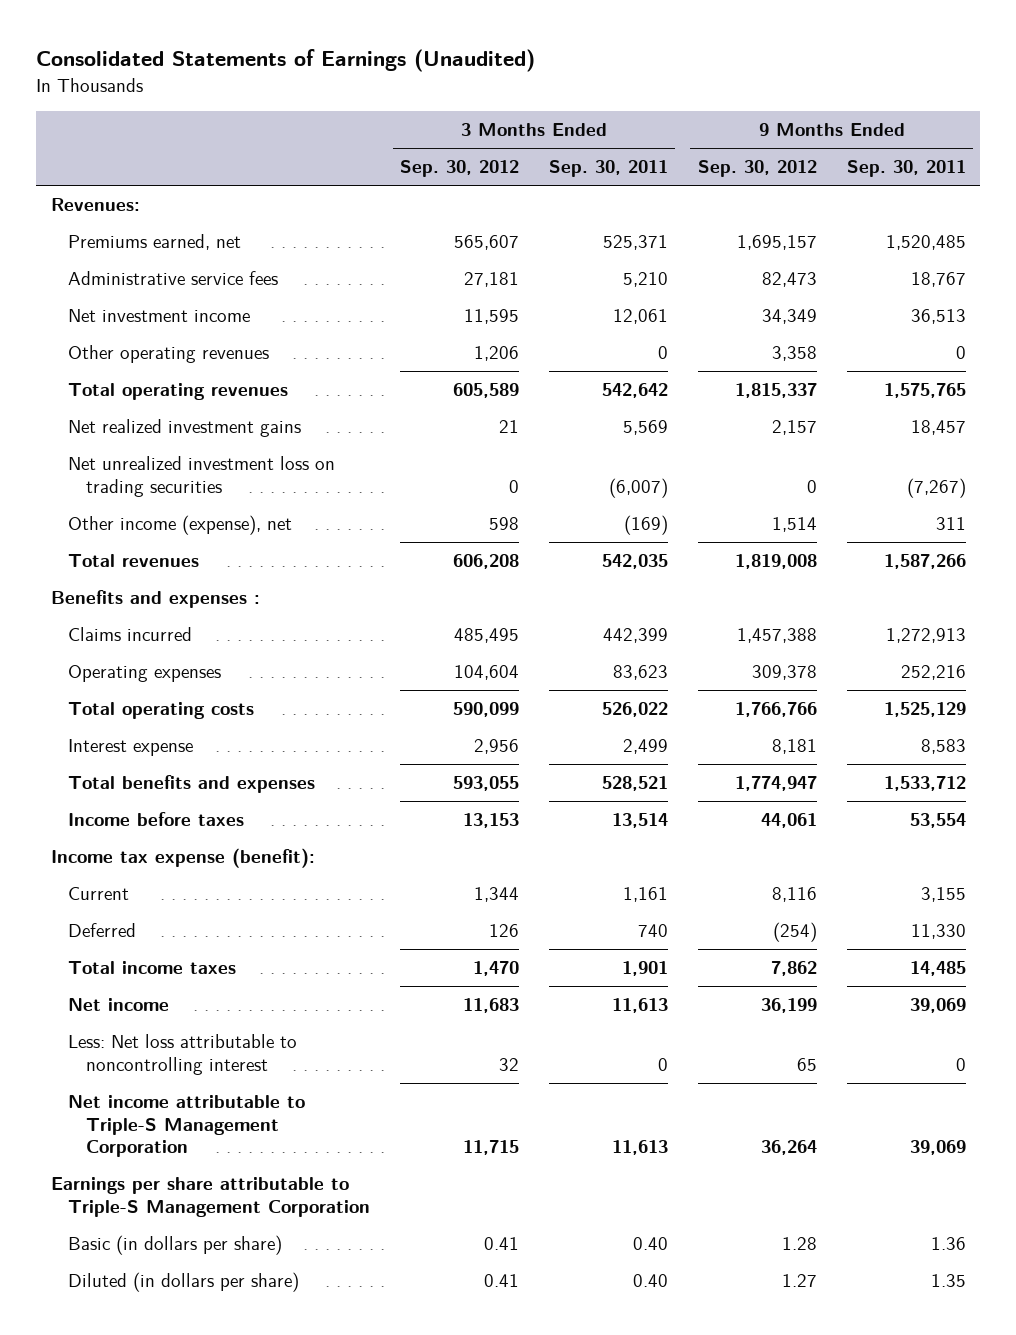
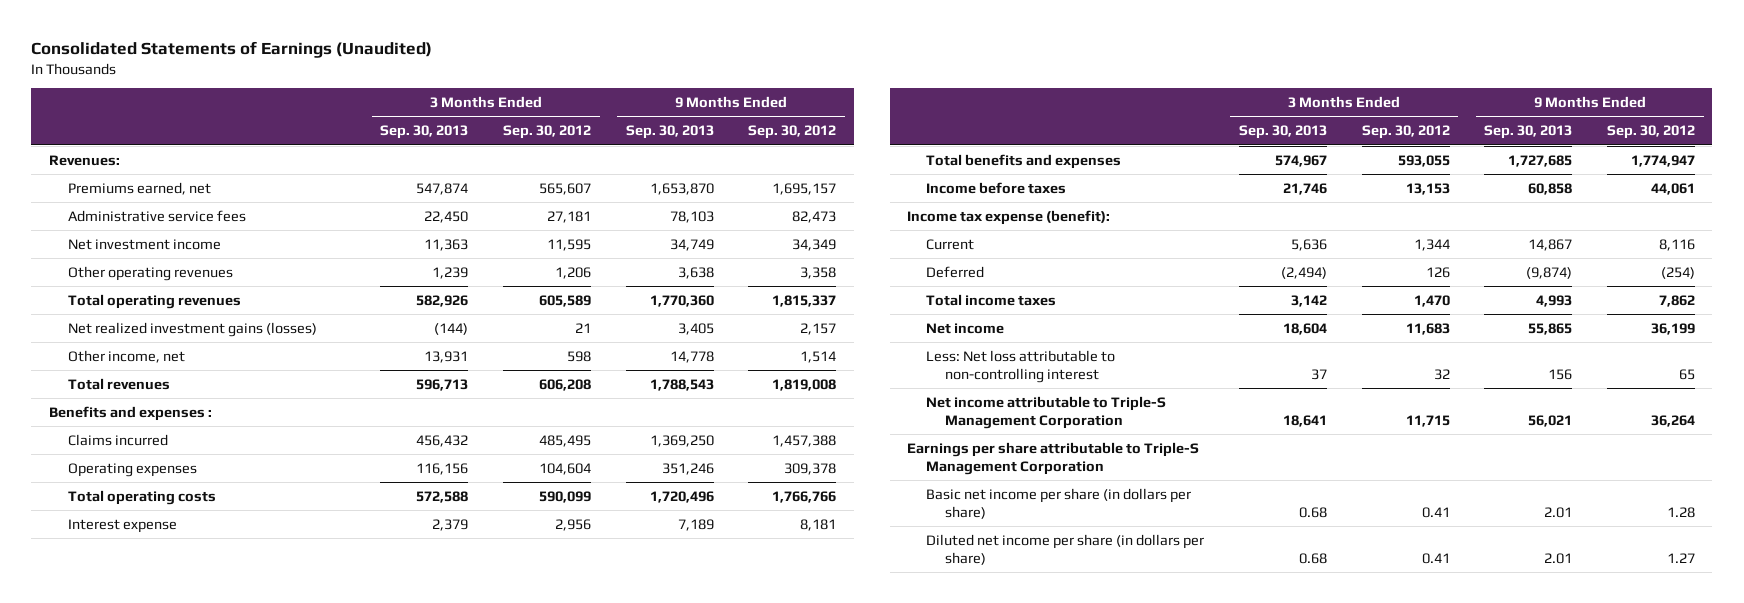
- | 3 Months Ended Sep. 30, 2012 | 3 Months Ended Sep. 30, 2011 | 9 Months Ended Sep. 30, 2012 | 9 Months Ended Sep. 30, 2011
+ | 3 Months Ended Sep. 30, 2013 | 3 Months Ended Sep. 30, 2012 | 9 Months Ended Sep. 30, 2013 | 9 Months Ended Sep. 30, 2012
- Net realized investment gains | 21 | 5,569 | 2,157 | 18,457
- Net unrealized investment loss on trading securities | 0 | (6,007) | 0 | (7,267)
- Other income (expense), net | 598 | (169) | 1,514 | 311
+ Net realized investment gains (losses) | (144) | 21 | 3,405 | 2,157
+ Other income, net | 13,931 | 598 | 14,778 | 1,514
- Less: Net loss attributable to noncontrolling interest | 32 | 0 | 65 | 0
+ Less: Net loss attributable to non-controlling interest | 37 | 32 | 156 | 65
- Basic (in dollars per share) | 0.41 | 0.40 | 1.28 | 1.36
- Diluted (in dollars per share) | 0.41 | 0.40 | 1.27 | 1.35
+ Basic net income per share (in dollars per share) | 0.68 | 0.41 | 2.01 | 1.28
+ Diluted net income per share (in dollars per share) | 0.68 | 0.41 | 2.01 | 1.27

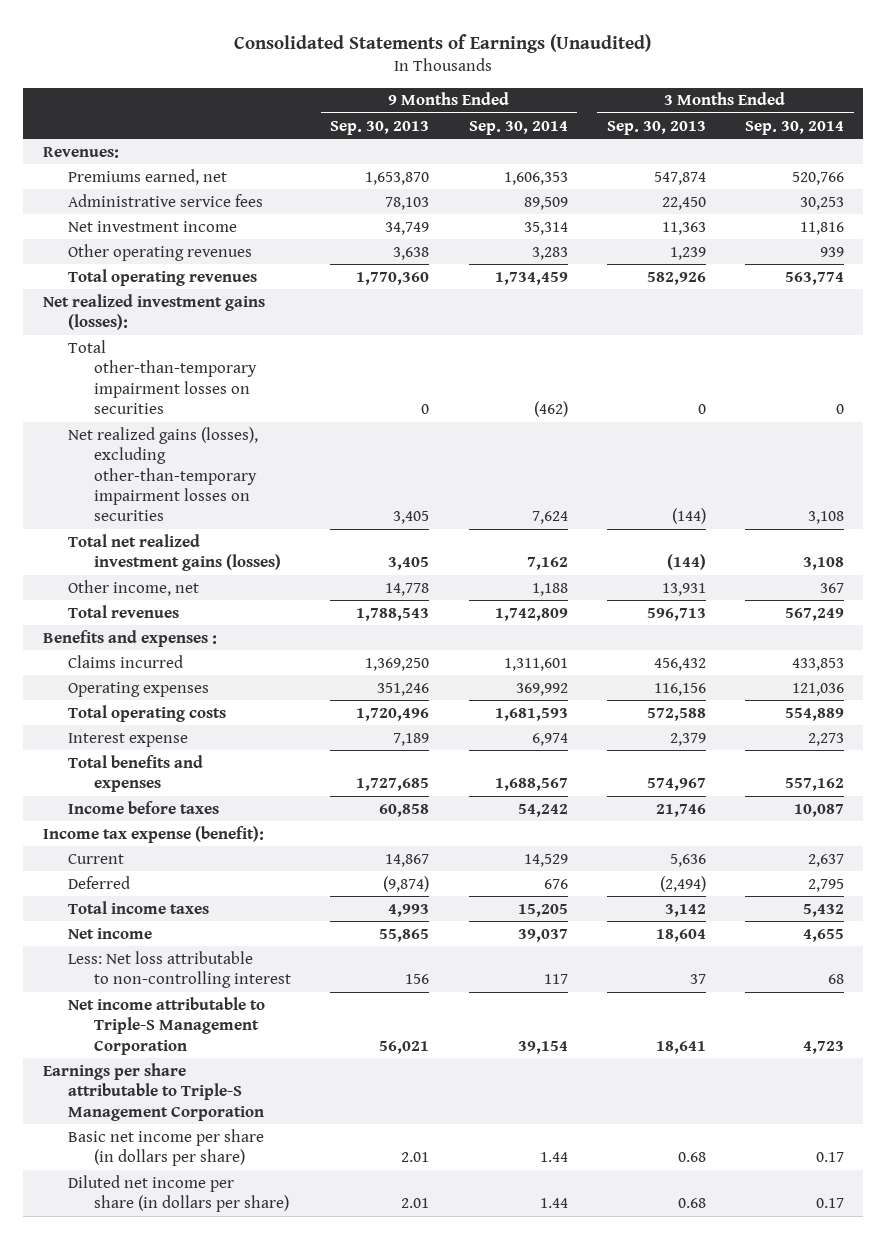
- | 3 Months Ended Sep. 30, 2013 | 3 Months Ended Sep. 30, 2012 | 9 Months Ended Sep. 30, 2013 | 9 Months Ended Sep. 30, 2012
+ | 9 Months Ended Sep. 30, 2013 | 9 Months Ended Sep. 30, 2014 | 3 Months Ended Sep. 30, 2013 | 3 Months Ended Sep. 30, 2014
- Net realized investment gains (losses) | (144) | 21 | 3,405 | 2,157
+ Net realized investment gains (losses):
+ Total other-than-temporary impairment losses on securities | 0 | (462) | 0 | 0
+ Net realized gains (losses), excluding other-than-temporary impairment losses on securities | 3,405 | 7,624 | (144) | 3,108
+ Total net realized investment gains (losses) | 3,405 | 7,162 | (144) | 3,108

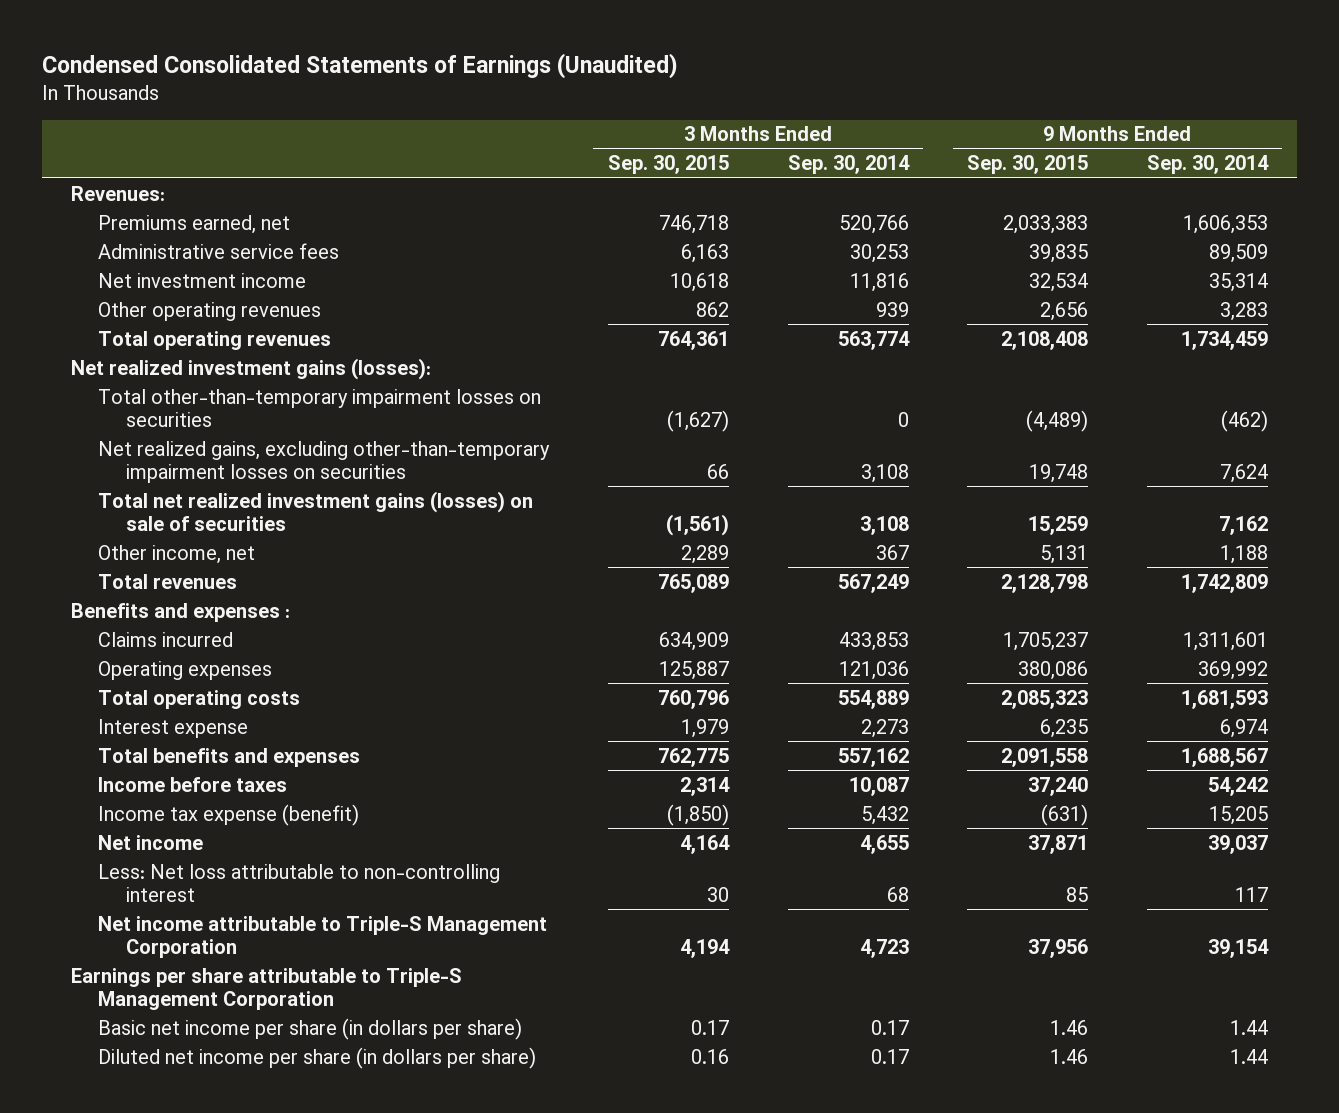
- Consolidated Statements of Earnings (Unaudited)
+ Condensed Consolidated Statements of Earnings (Unaudited)
- | 9 Months Ended Sep. 30, 2013 | 9 Months Ended Sep. 30, 2014 | 3 Months Ended Sep. 30, 2013 | 3 Months Ended Sep. 30, 2014
+ | 3 Months Ended Sep. 30, 2015 | 3 Months Ended Sep. 30, 2014 | 9 Months Ended Sep. 30, 2015 | 9 Months Ended Sep. 30, 2014
- Net realized gains (losses), excluding other-than-temporary impairment losses on securities | 3,405 | 7,624 | (144) | 3,108
- Total net realized investment gains (losses) | 3,405 | 7,162 | (144) | 3,108
+ Net realized gains, excluding other-than-temporary impairment losses on securities | 66 | 3,108 | 19,748 | 7,624
+ Total net realized investment gains (losses) on sale of securities | (1,561) | 3,108 | 15,259 | 7,162
- Income tax expense (benefit):
- Current | 14,867 | 14,529 | 5,636 | 2,637
- Deferred | (9,874) | 676 | (2,494) | 2,795
- Total income taxes | 4,993 | 15,205 | 3,142 | 5,432
+ Income tax expense (benefit) | (1,850) | 5,432 | (631) | 15,205

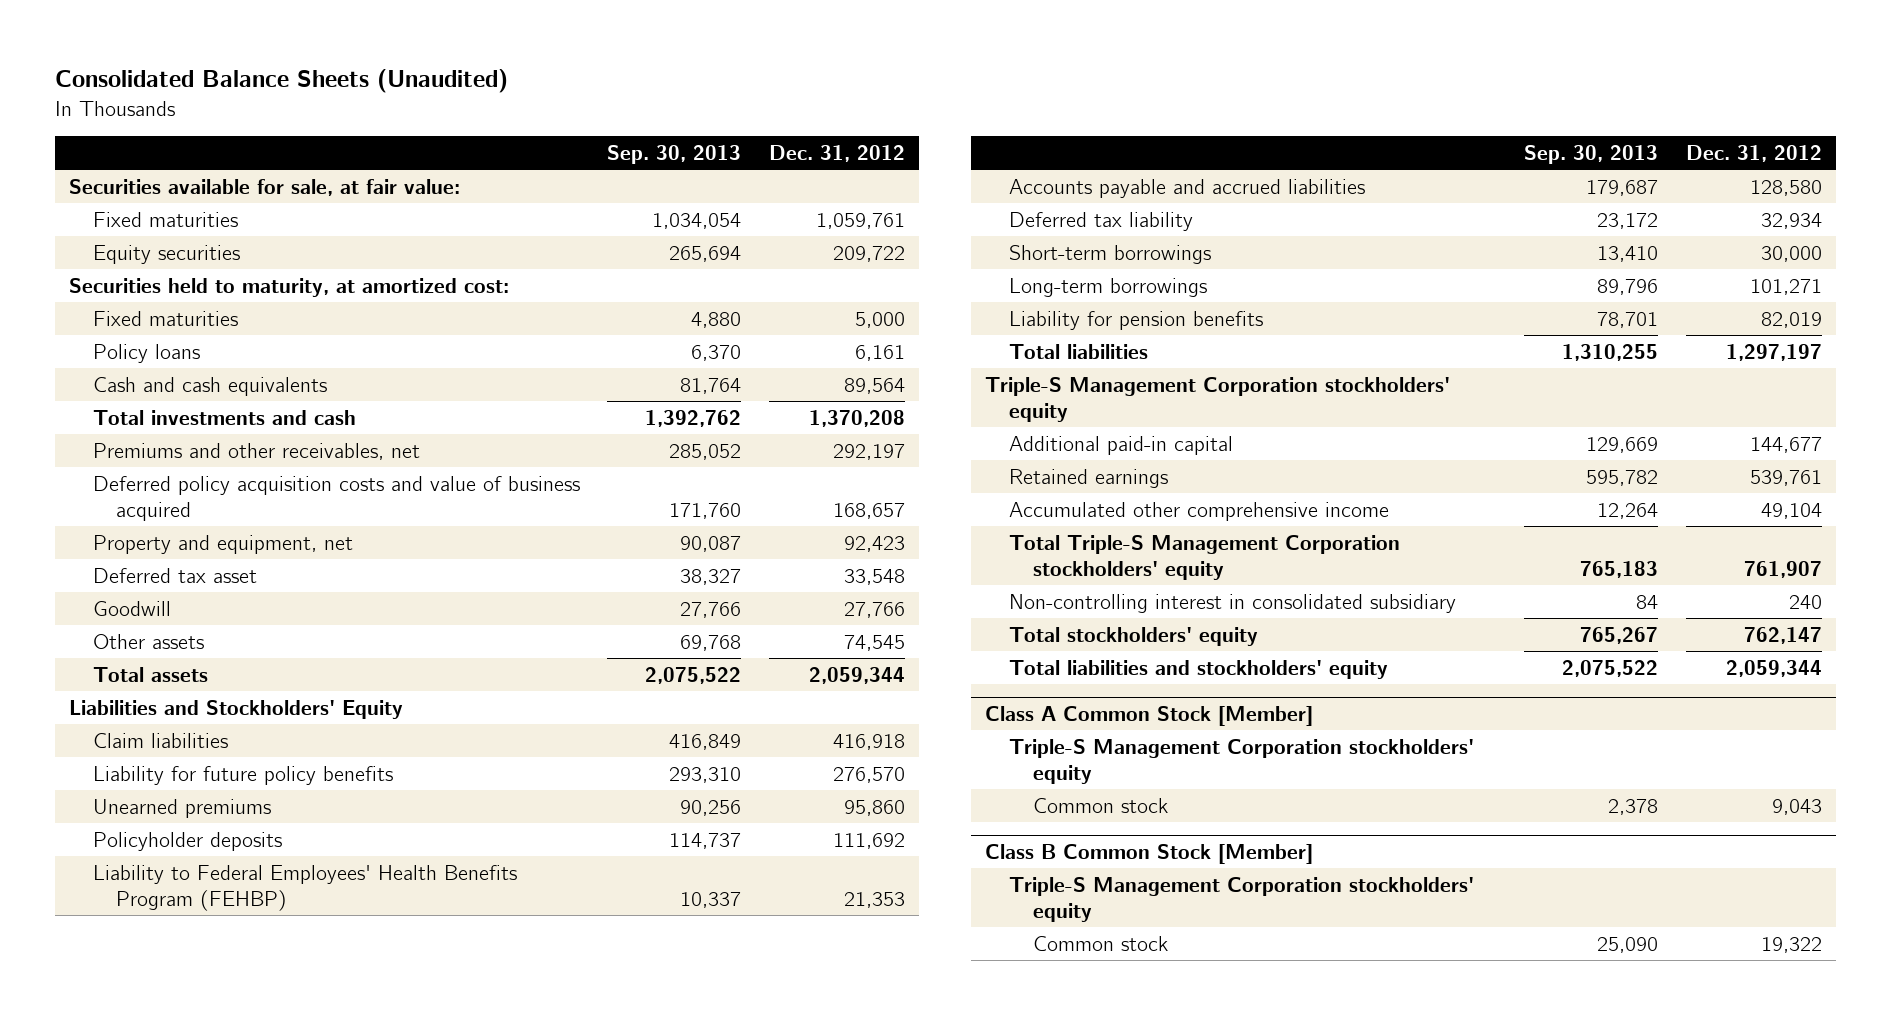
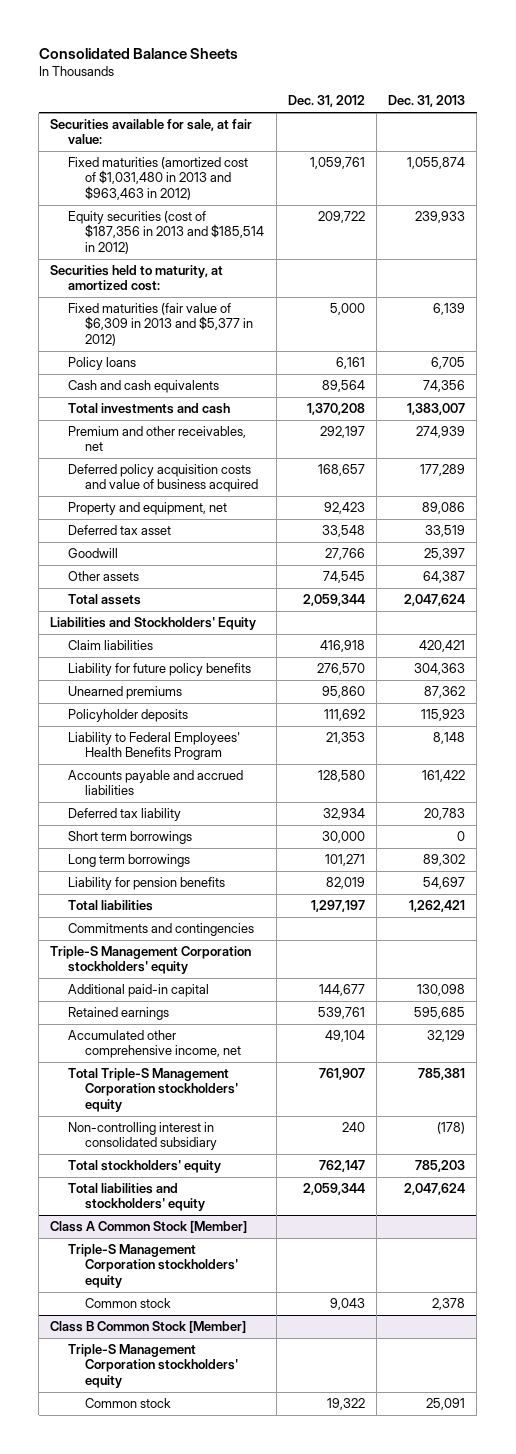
- Consolidated Balance Sheets (Unaudited)
+ Consolidated Balance Sheets
- | Sep. 30, 2013 | Dec. 31, 2012
+ | Dec. 31, 2012 | Dec. 31, 2013
- Fixed maturities | 1,034,054 | 1,059,761
- Equity securities | 265,694 | 209,722
+ Fixed maturities (amortized cost of $1,031,480 in 2013 and $963,463 in 2012) | 1,059,761 | 1,055,874
+ Equity securities (cost of $187,356 in 2013 and $185,514 in 2012) | 209,722 | 239,933
- Fixed maturities | 4,880 | 5,000
+ Fixed maturities (fair value of $6,309 in 2013 and $5,377 in 2012) | 5,000 | 6,139
- Premiums and other receivables, net | 285,052 | 292,197
+ Premium and other receivables, net | 292,197 | 274,939
- Liability to Federal Employees' Health Benefits Program (FEHBP) | 10,337 | 21,353
+ Liability to Federal Employees' Health Benefits Program | 21,353 | 8,148
- Short-term borrowings | 13,410 | 30,000
- Long-term borrowings | 89,796 | 101,271
+ Short term borrowings | 30,000 | 0
+ Long term borrowings | 101,271 | 89,302
+ Commitments and contingencies
- Accumulated other comprehensive income | 12,264 | 49,104
+ Accumulated other comprehensive income, net | 49,104 | 32,129

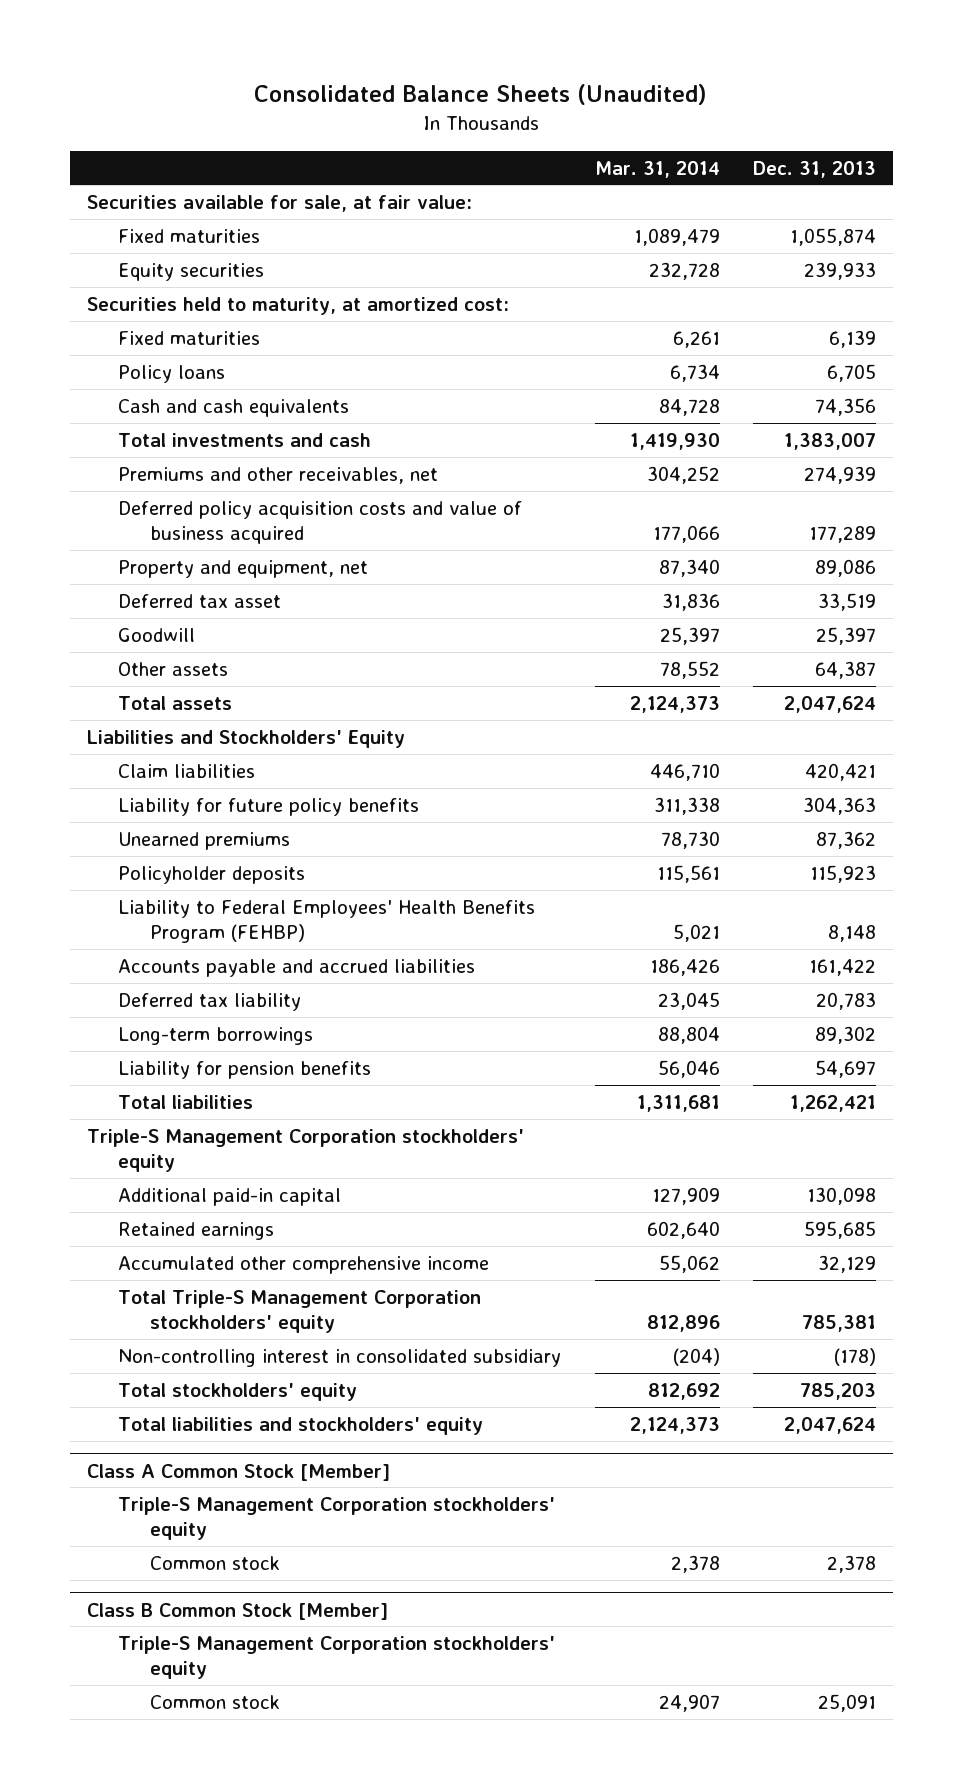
- Consolidated Balance Sheets
+ Consolidated Balance Sheets (Unaudited)
- | Dec. 31, 2012 | Dec. 31, 2013
+ | Mar. 31, 2014 | Dec. 31, 2013
- Fixed maturities (amortized cost of $1,031,480 in 2013 and $963,463 in 2012) | 1,059,761 | 1,055,874
- Equity securities (cost of $187,356 in 2013 and $185,514 in 2012) | 209,722 | 239,933
+ Fixed maturities | 1,089,479 | 1,055,874
+ Equity securities | 232,728 | 239,933
- Fixed maturities (fair value of $6,309 in 2013 and $5,377 in 2012) | 5,000 | 6,139
+ Fixed maturities | 6,261 | 6,139
- Premium and other receivables, net | 292,197 | 274,939
+ Premiums and other receivables, net | 304,252 | 274,939
- Liability to Federal Employees' Health Benefits Program | 21,353 | 8,148
+ Liability to Federal Employees' Health Benefits Program (FEHBP) | 5,021 | 8,148
- Short term borrowings | 30,000 | 0
- Long term borrowings | 101,271 | 89,302
+ Long-term borrowings | 88,804 | 89,302
- Commitments and contingencies
- Accumulated other comprehensive income, net | 49,104 | 32,129
+ Accumulated other comprehensive income | 55,062 | 32,129

